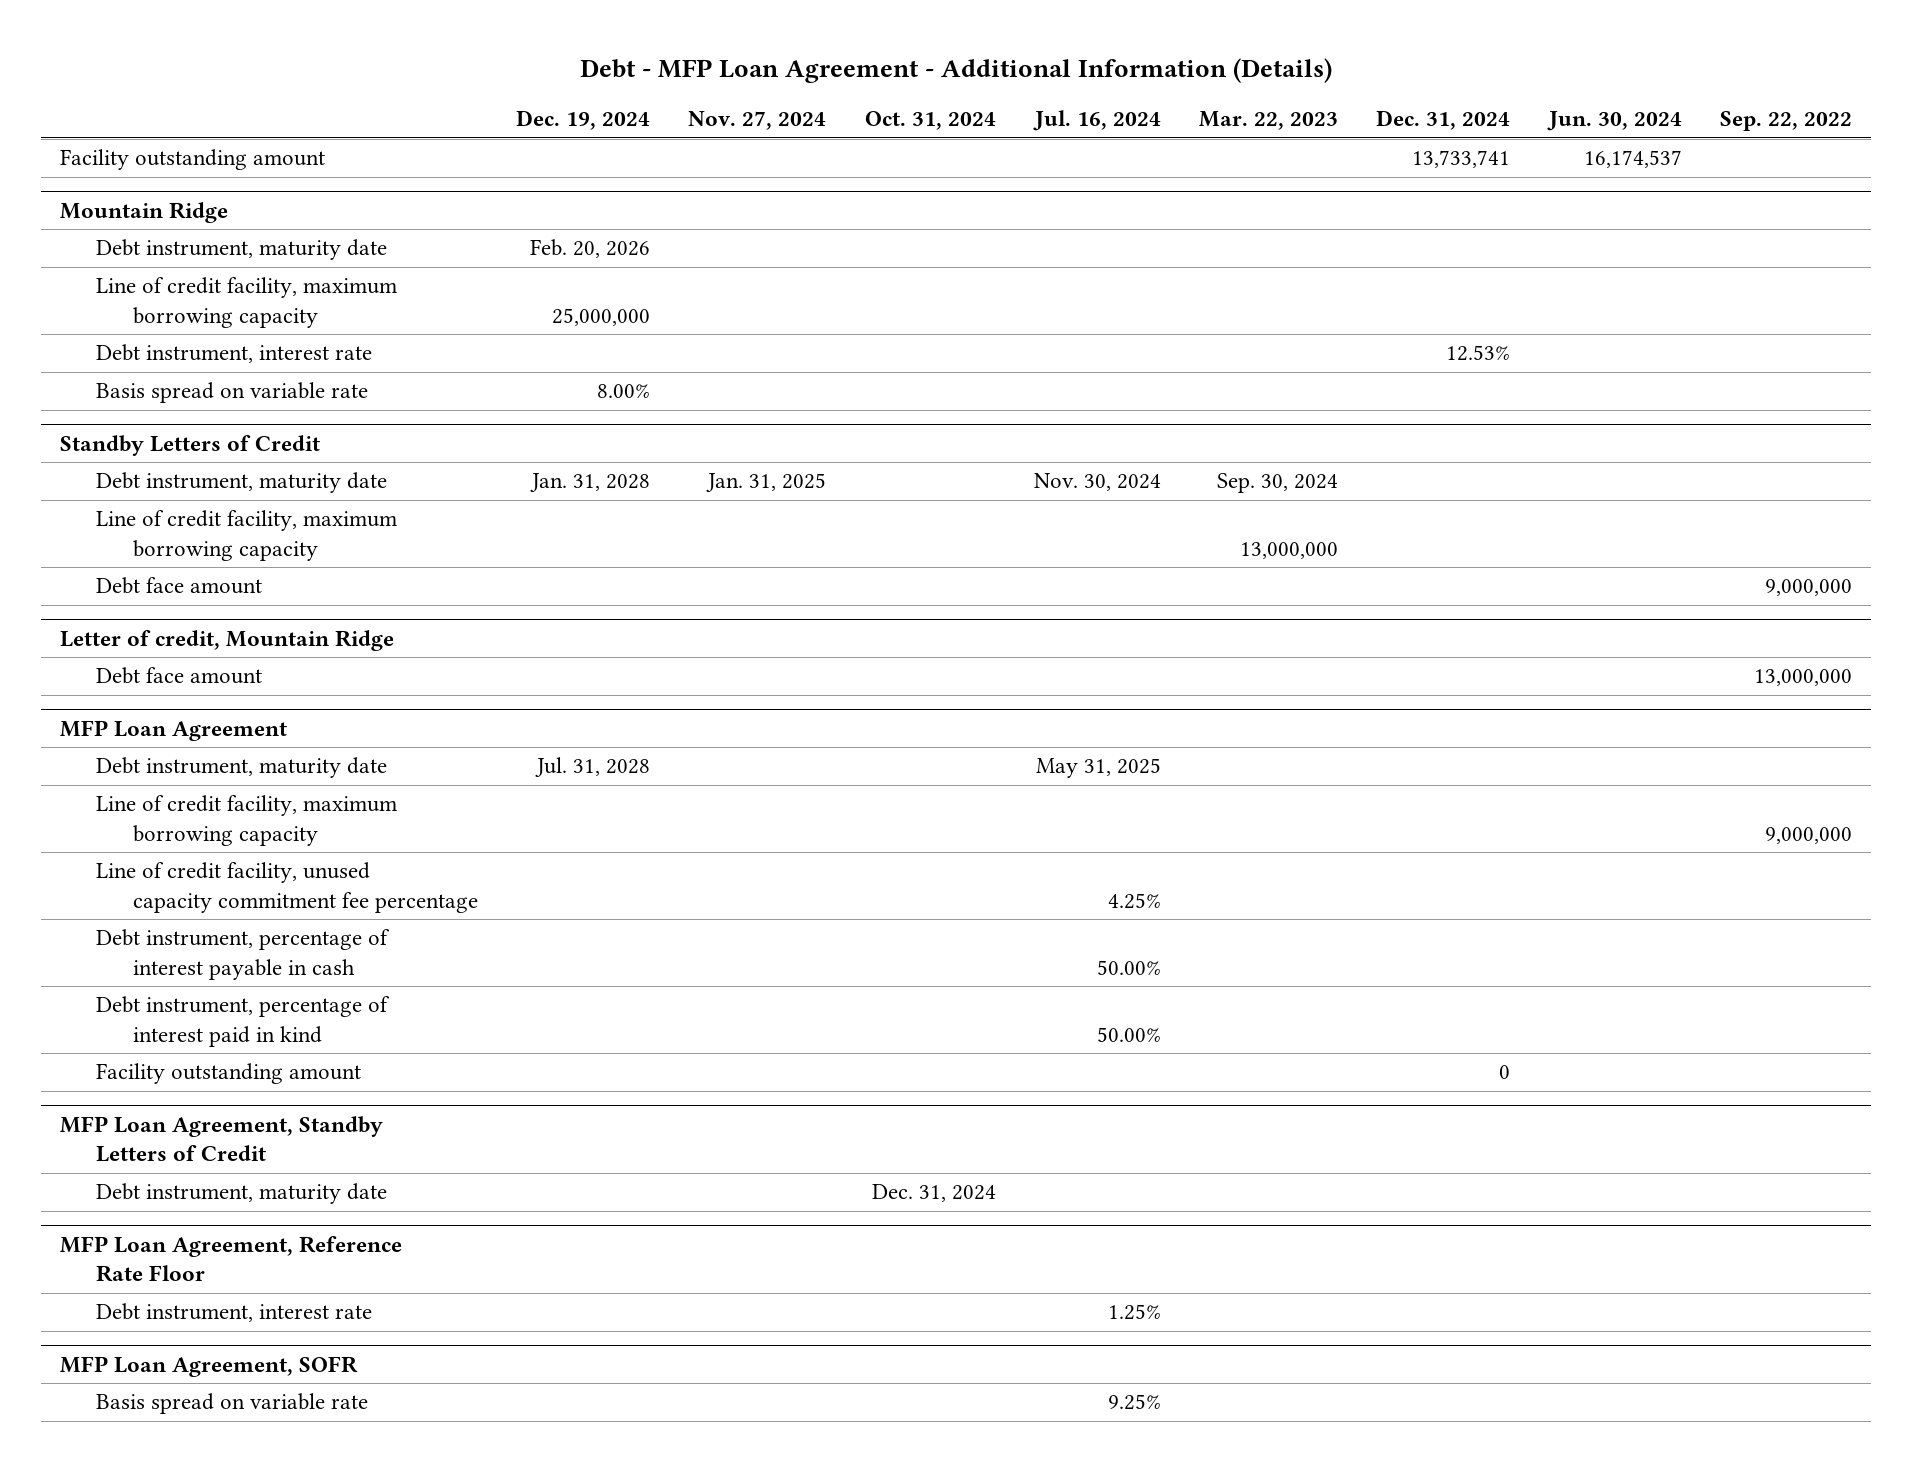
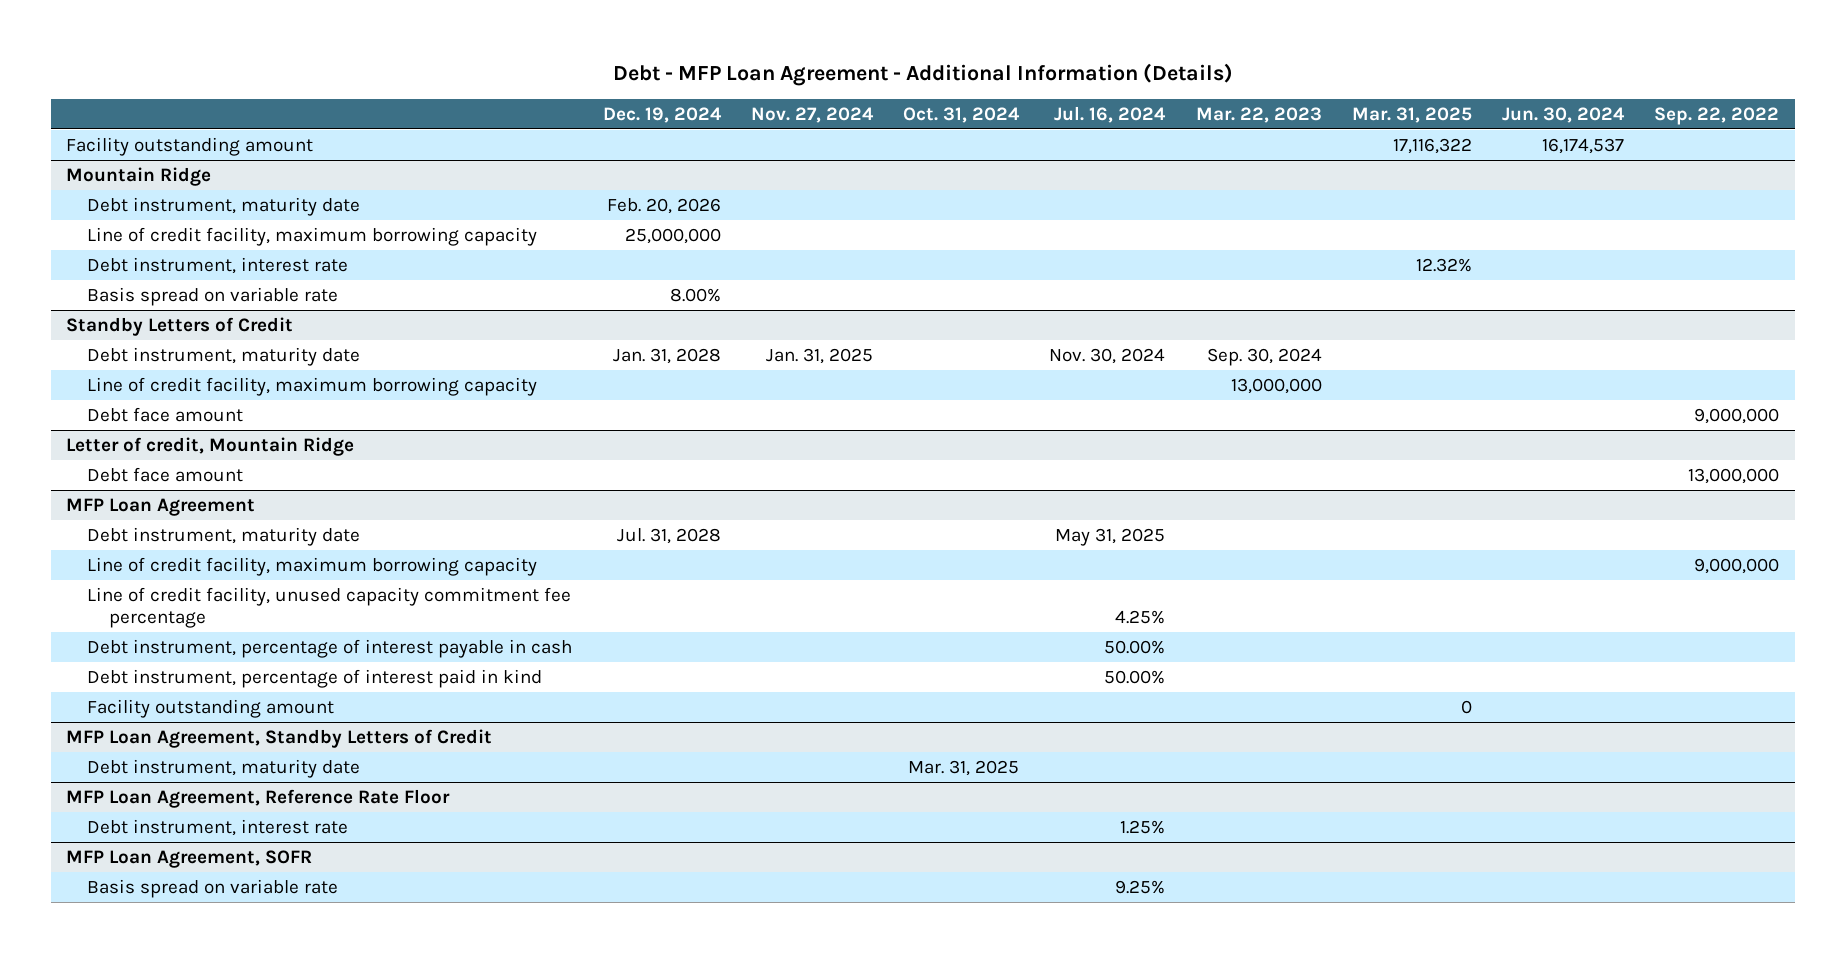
- | Dec. 19, 2024 | Nov. 27, 2024 | Oct. 31, 2024 | Jul. 16, 2024 | Mar. 22, 2023 | Dec. 31, 2024 | Jun. 30, 2024 | Sep. 22, 2022
+ | Dec. 19, 2024 | Nov. 27, 2024 | Oct. 31, 2024 | Jul. 16, 2024 | Mar. 22, 2023 | Mar. 31, 2025 | Jun. 30, 2024 | Sep. 22, 2022
@ MFP Loan Agreement, Standby Letters of Credit
- Debt instrument, maturity date | | | Dec. 31, 2024 | | | | |
+ Debt instrument, maturity date | | | Mar. 31, 2025 | | | | |

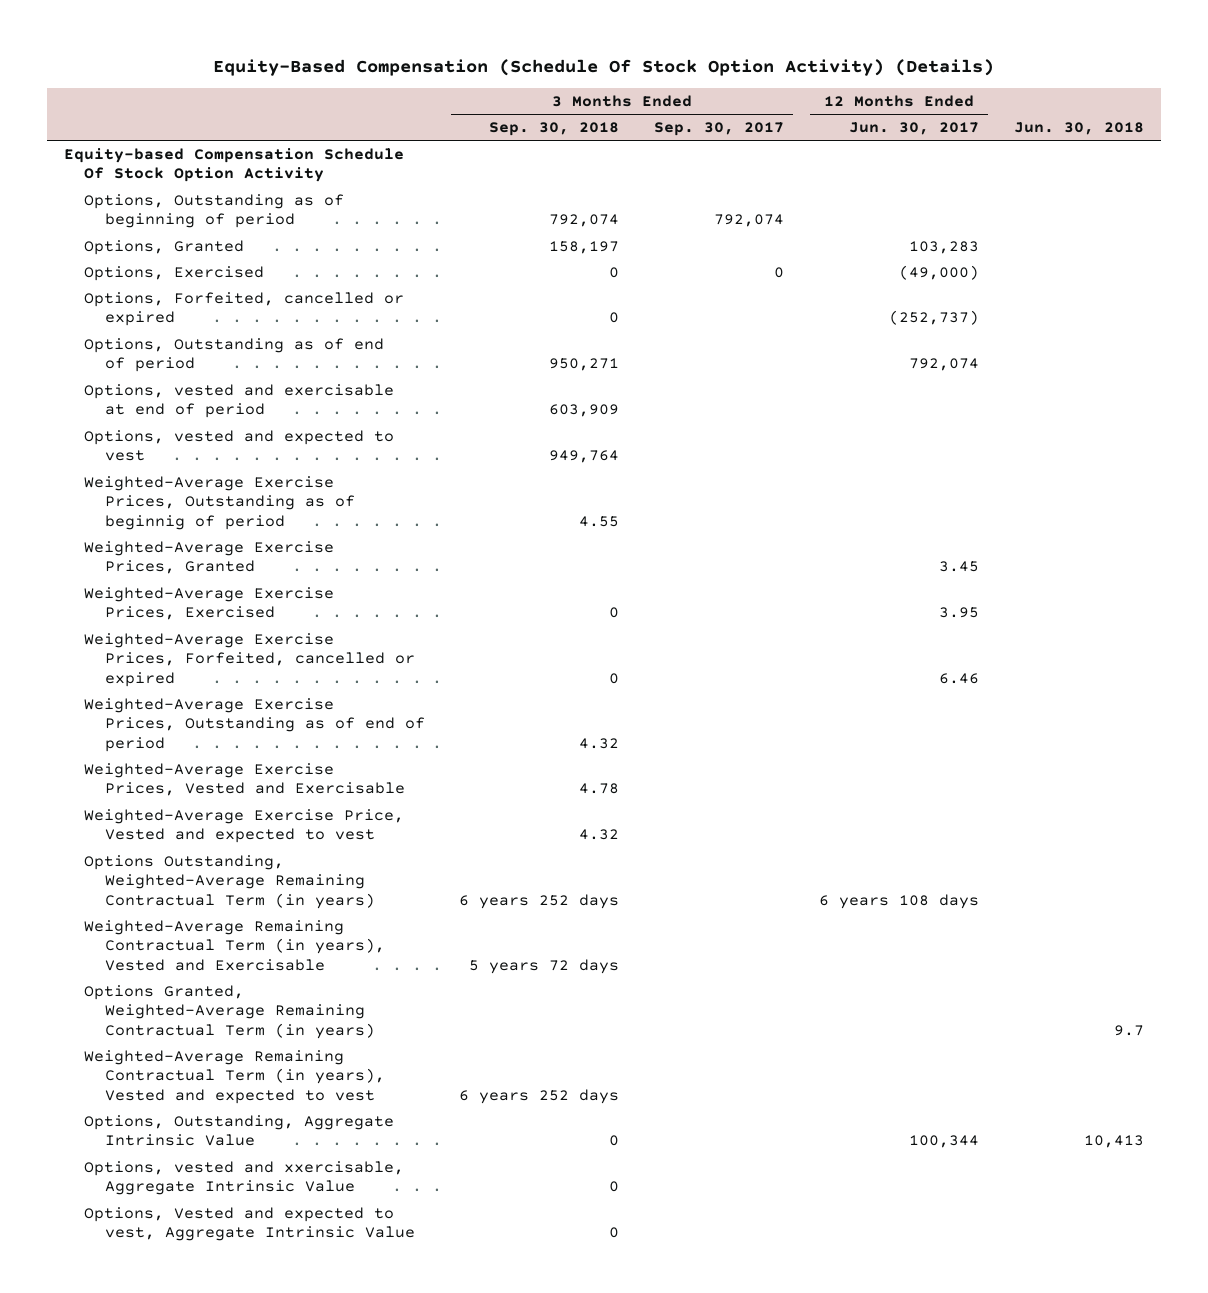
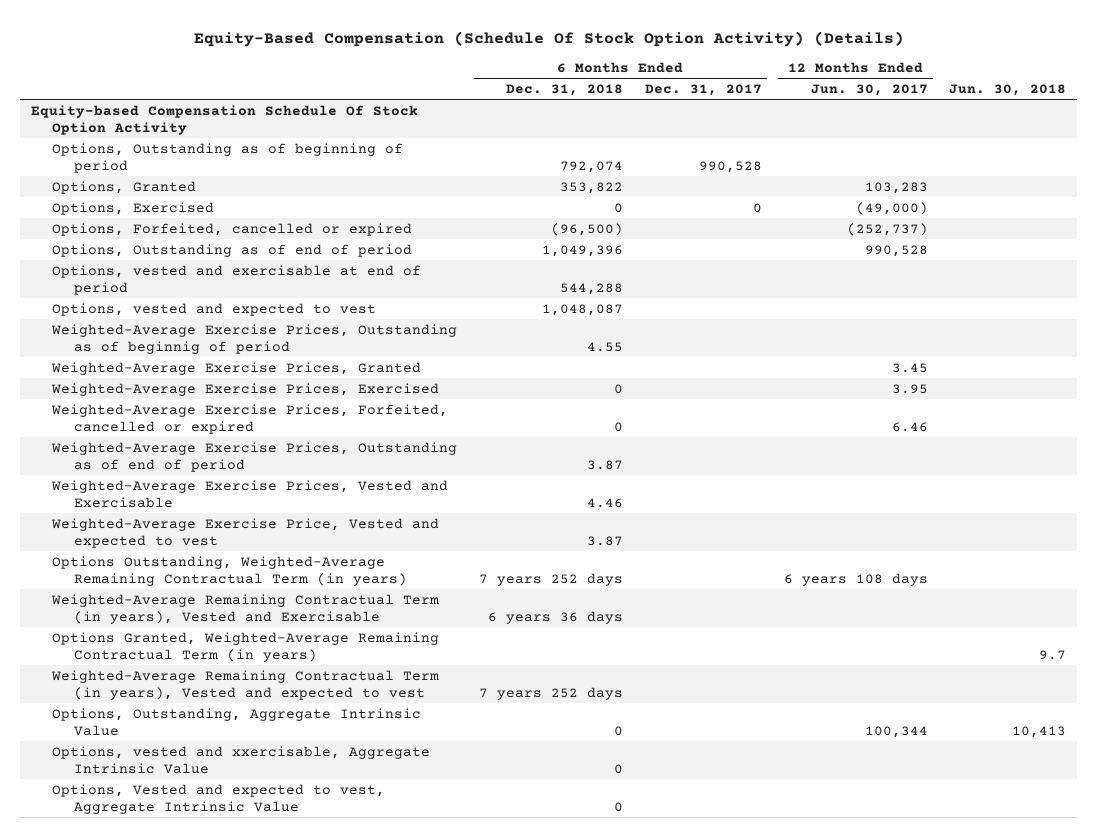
- | 3 Months Ended Sep. 30, 2018 | 3 Months Ended Sep. 30, 2017 | 12 Months Ended Jun. 30, 2017 | Jun. 30, 2018
+ | 6 Months Ended Dec. 31, 2018 | 6 Months Ended Dec. 31, 2017 | 12 Months Ended Jun. 30, 2017 | Jun. 30, 2018
- Options, Outstanding as of end of period | 950,271 | | 792,074 |
+ Options, Outstanding as of end of period | 1,049,396 | | 990,528 |

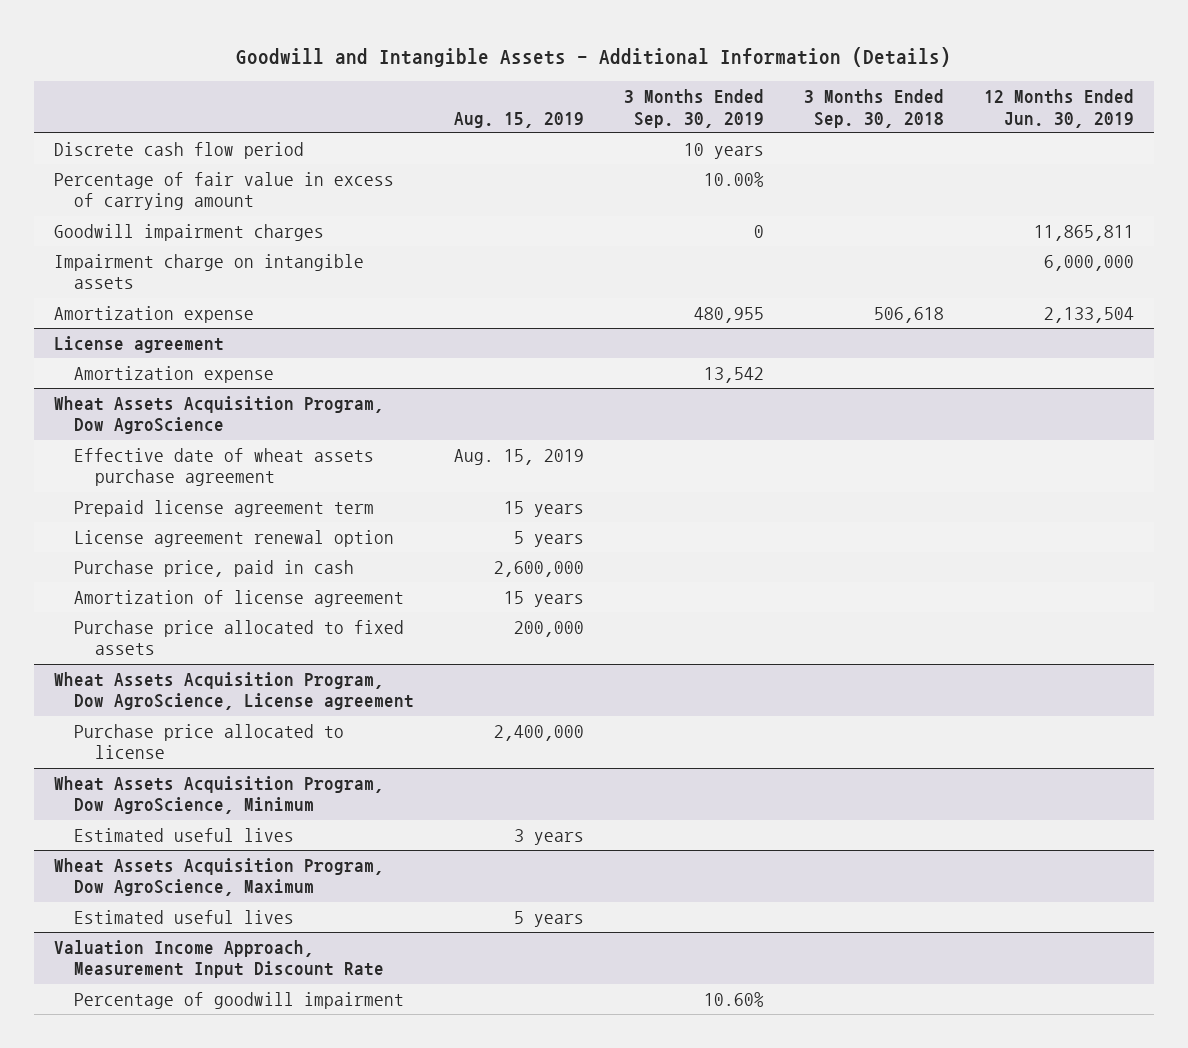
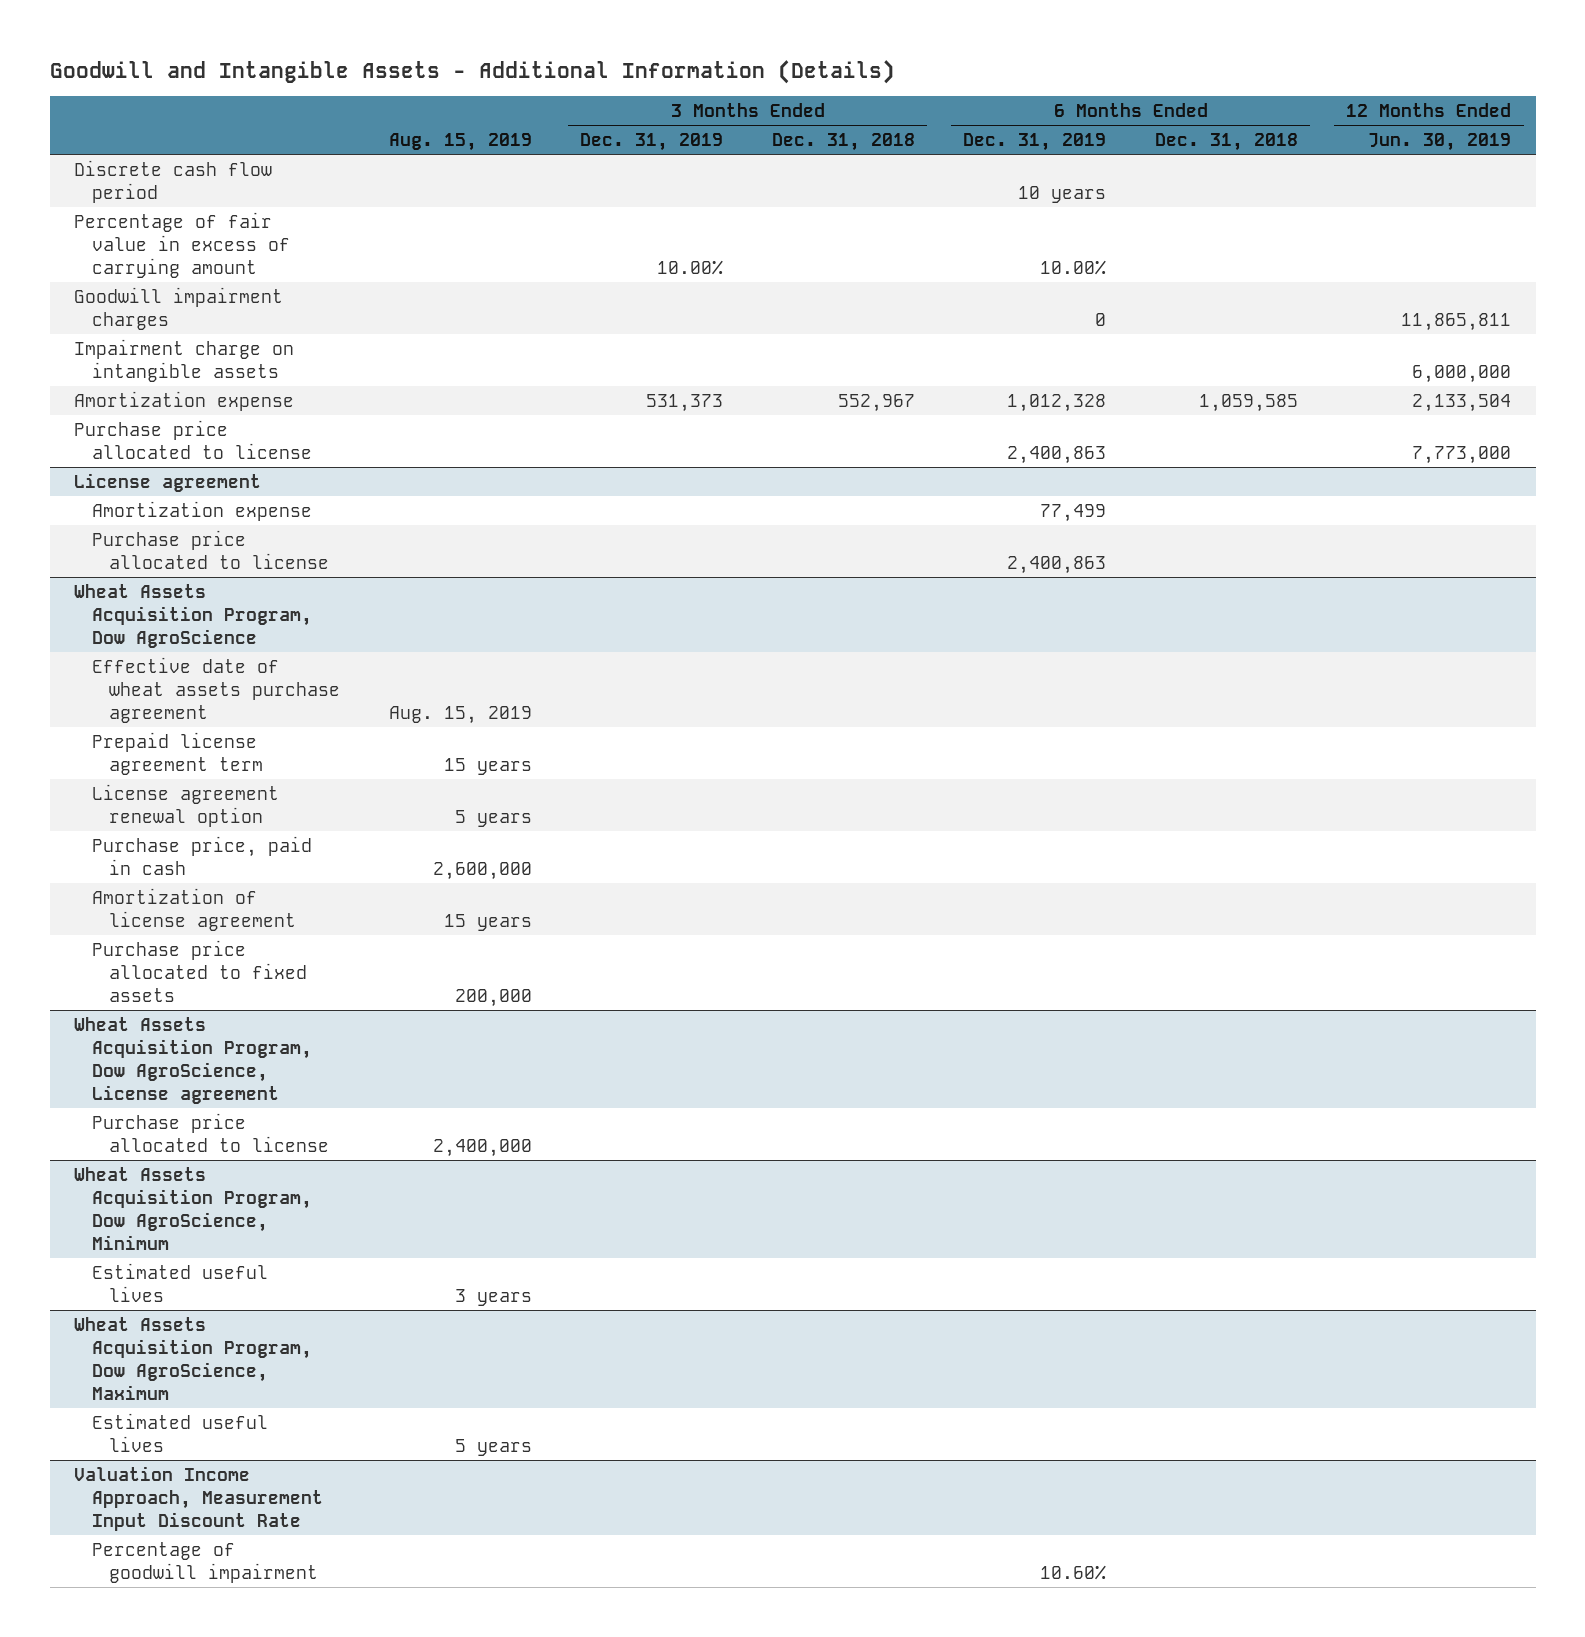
- | Aug. 15, 2019 | 3 Months Ended Sep. 30, 2019 | 3 Months Ended Sep. 30, 2018 | 12 Months Ended Jun. 30, 2019
+ | Aug. 15, 2019 | 3 Months Ended Dec. 31, 2019 | 3 Months Ended Dec. 31, 2018 | 6 Months Ended Dec. 31, 2019 | 6 Months Ended Dec. 31, 2018 | 12 Months Ended Jun. 30, 2019
+ Purchase price allocated to license | | | | 2,400,863 | | 7,773,000
@ License agreement
+ Purchase price allocated to license | | | | 2,400,863 | |

